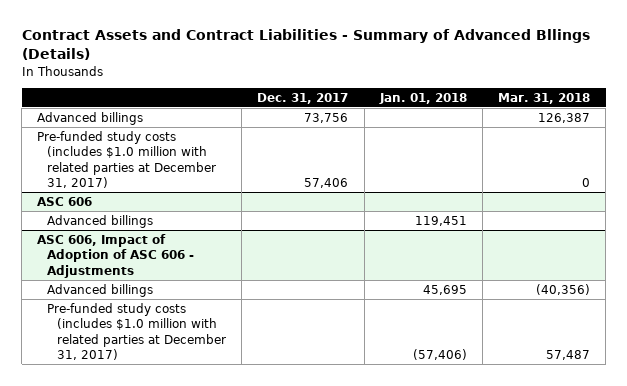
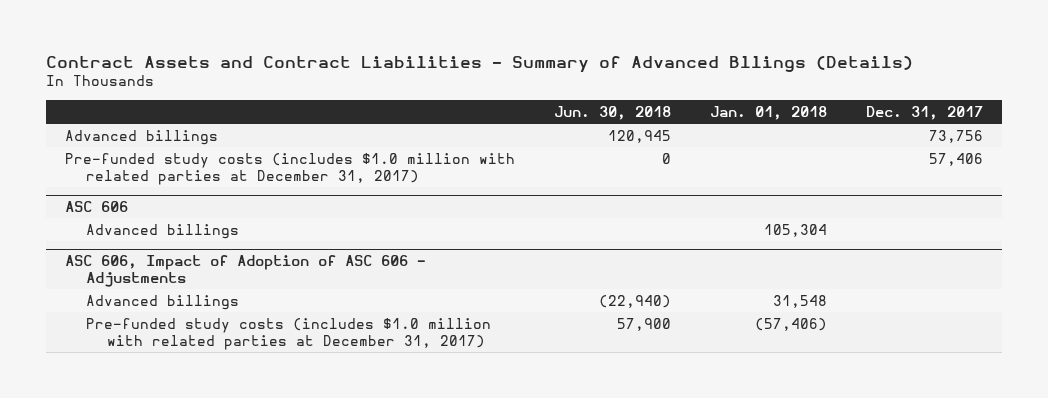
- | Dec. 31, 2017 | Jan. 01, 2018 | Mar. 31, 2018
+ | Jun. 30, 2018 | Jan. 01, 2018 | Dec. 31, 2017
@ ASC 606
- Advanced billings | | 119,451 |
+ Advanced billings | | 105,304 |
@ ASC 606, Impact of Adoption of ASC 606 - Adjustments
- Advanced billings | | 45,695 | (40,356)
+ Advanced billings | (22,940) | 31,548 |

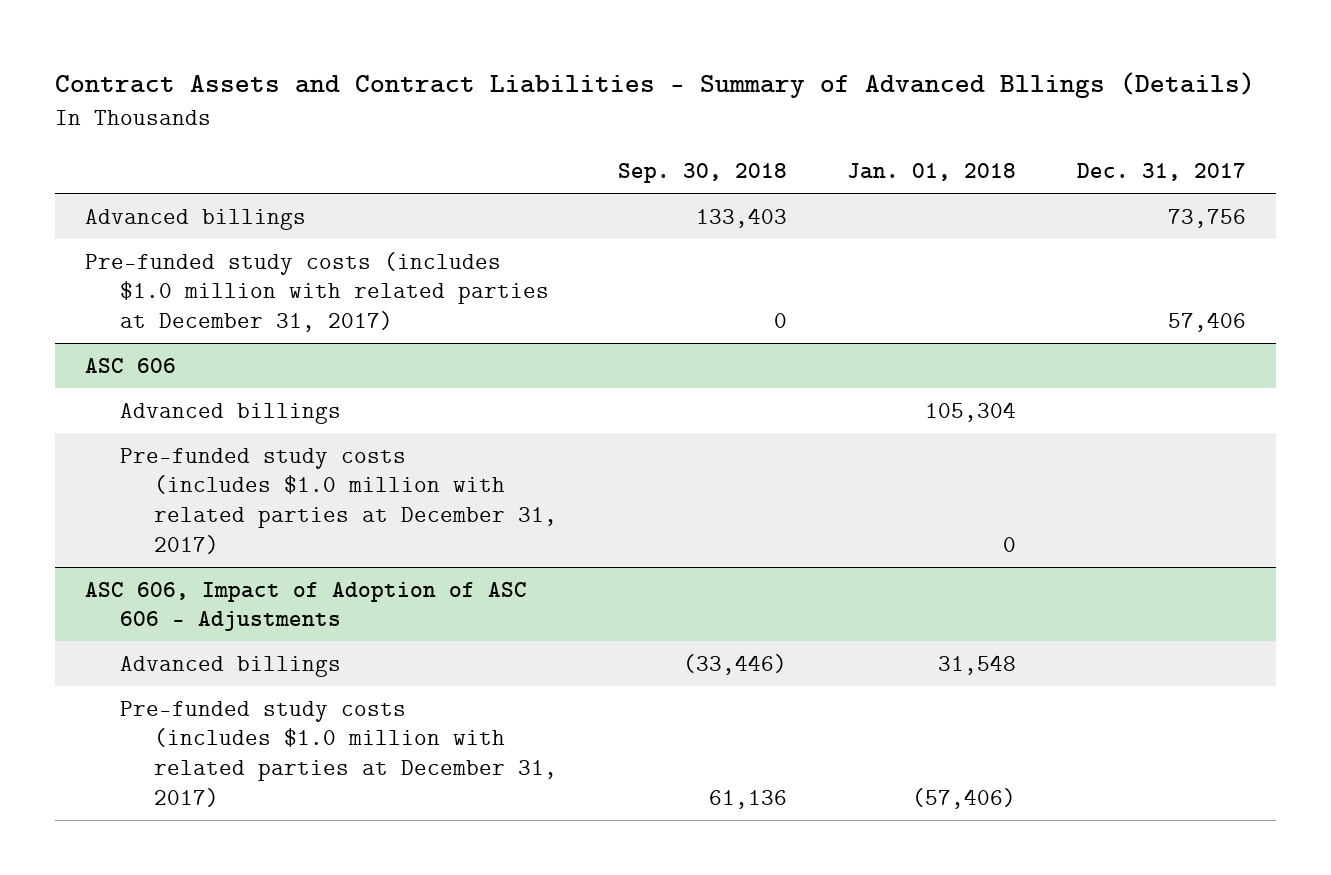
- | Jun. 30, 2018 | Jan. 01, 2018 | Dec. 31, 2017
+ | Sep. 30, 2018 | Jan. 01, 2018 | Dec. 31, 2017
@ ASC 606
+ Pre-funded study costs (includes $1.0 million with related parties at December 31, 2017) | | 0 |

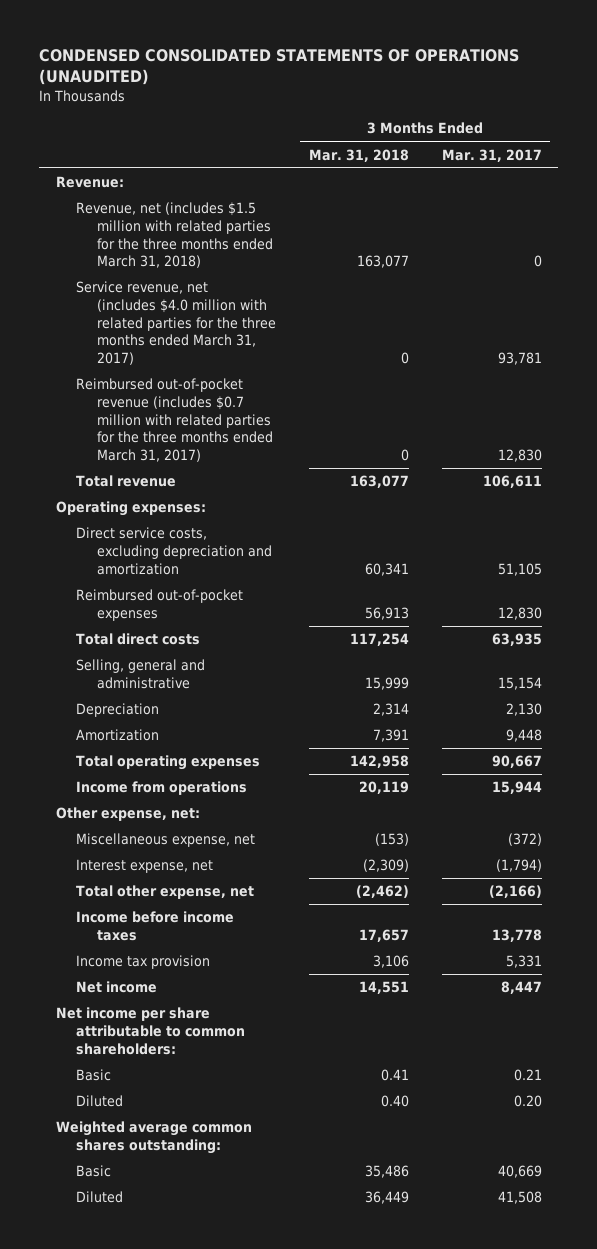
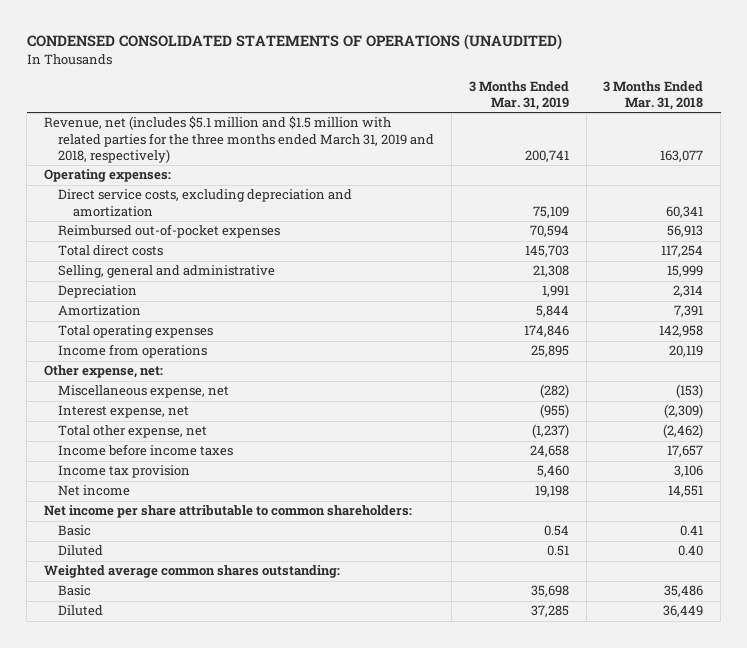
- | 3 Months Ended Mar. 31, 2018 | 3 Months Ended Mar. 31, 2017
+ | 3 Months Ended Mar. 31, 2019 | 3 Months Ended Mar. 31, 2018
- Revenue:
- Revenue, net (includes $1.5 million with related parties for the three months ended March 31, 2018) | 163,077 | 0
- Service revenue, net (includes $4.0 million with related parties for the three months ended March 31, 2017) | 0 | 93,781
- Reimbursed out-of-pocket revenue (includes $0.7 million with related parties for the three months ended March 31, 2017) | 0 | 12,830
- Total revenue | 163,077 | 106,611
+ Revenue, net (includes $5.1 million and $1.5 million with related parties for the three months ended March 31, 2019 and 2018, respectively) | 200,741 | 163,077

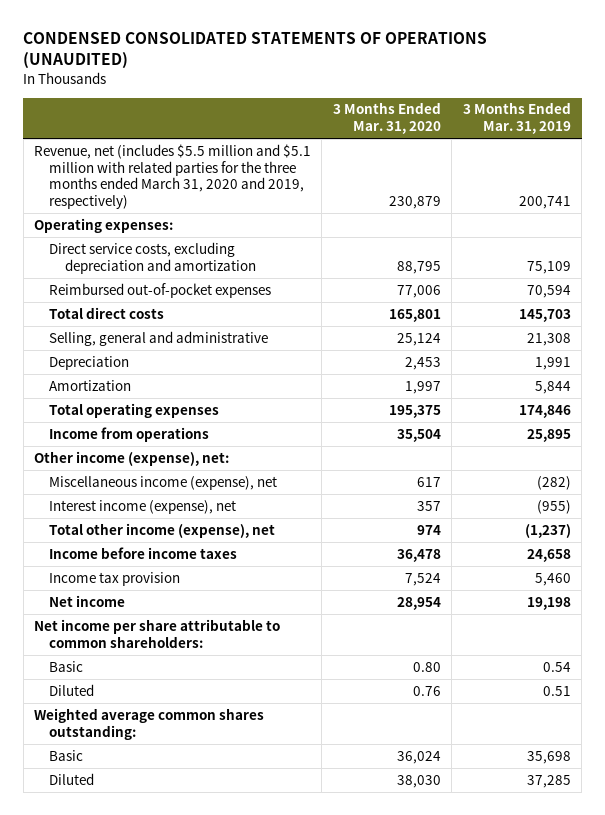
- | 3 Months Ended Mar. 31, 2019 | 3 Months Ended Mar. 31, 2018
+ | 3 Months Ended Mar. 31, 2020 | 3 Months Ended Mar. 31, 2019
- Revenue, net (includes $5.1 million and $1.5 million with related parties for the three months ended March 31, 2019 and 2018, respectively) | 200,741 | 163,077
+ Revenue, net (includes $5.5 million and $5.1 million with related parties for the three months ended March 31, 2020 and 2019, respectively) | 230,879 | 200,741
- Other expense, net:
- Miscellaneous expense, net | (282) | (153)
- Interest expense, net | (955) | (2,309)
- Total other expense, net | (1,237) | (2,462)
+ Other income (expense), net:
+ Miscellaneous income (expense), net | 617 | (282)
+ Interest income (expense), net | 357 | (955)
+ Total other income (expense), net | 974 | (1,237)

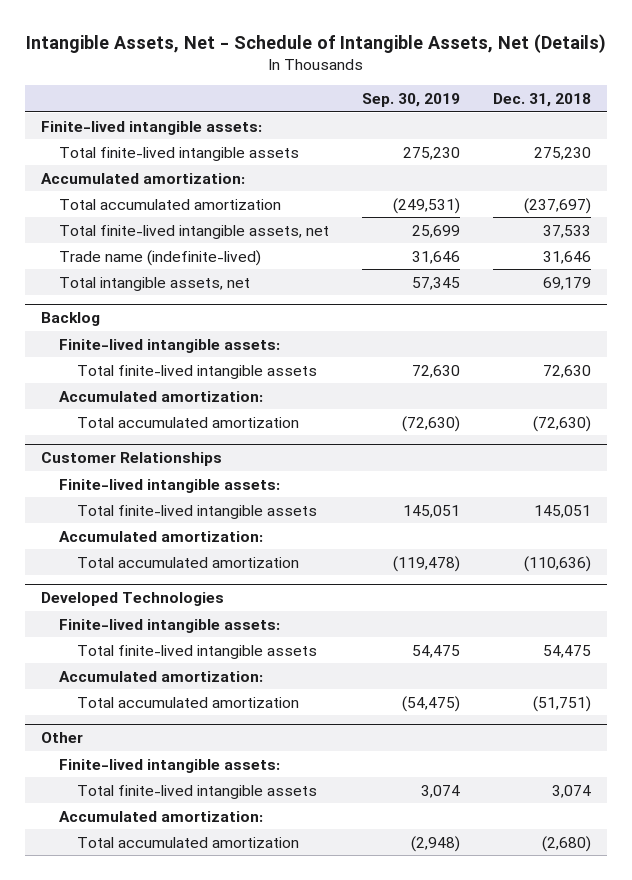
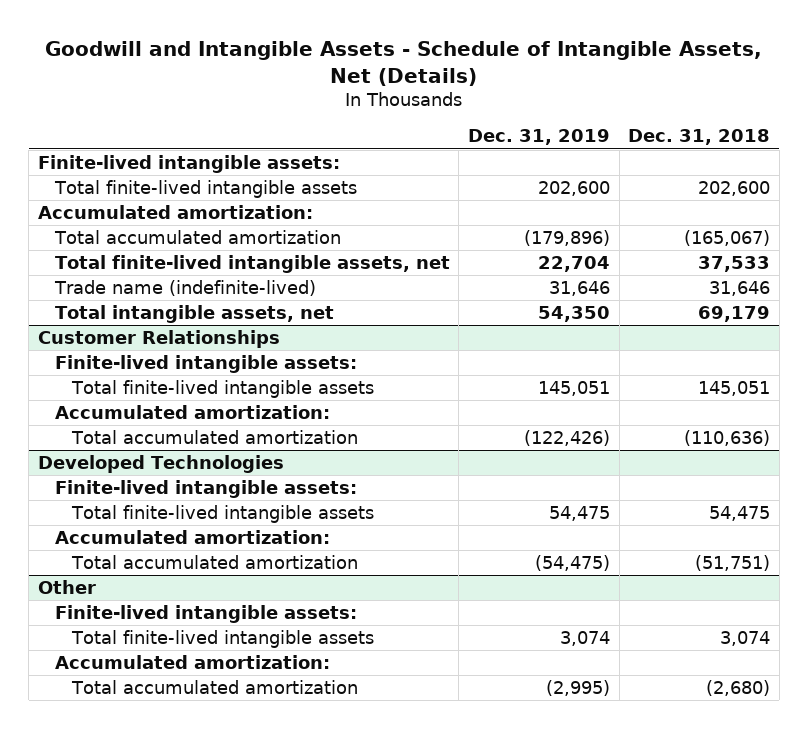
- Intangible Assets, Net - Schedule of Intangible Assets, Net (Details)
+ Goodwill and Intangible Assets - Schedule of Intangible Assets, Net (Details)
- | Sep. 30, 2019 | Dec. 31, 2018
+ | Dec. 31, 2019 | Dec. 31, 2018
- Total finite-lived intangible assets | 275,230 | 275,230
+ Total finite-lived intangible assets | 202,600 | 202,600
- Total accumulated amortization | (249,531) | (237,697)
+ Total accumulated amortization | (179,896) | (165,067)
- Backlog
- Finite-lived intangible assets:
- Total finite-lived intangible assets | 72,630 | 72,630
- Accumulated amortization:
- Total accumulated amortization | (72,630) | (72,630)

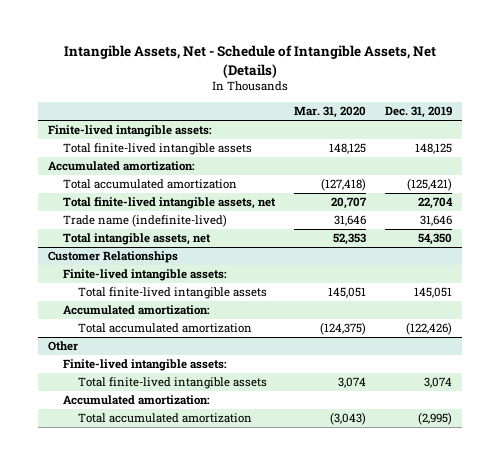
- Goodwill and Intangible Assets - Schedule of Intangible Assets, Net (Details)
+ Intangible Assets, Net - Schedule of Intangible Assets, Net (Details)
- | Dec. 31, 2019 | Dec. 31, 2018
+ | Mar. 31, 2020 | Dec. 31, 2019
- Total finite-lived intangible assets | 202,600 | 202,600
+ Total finite-lived intangible assets | 148,125 | 148,125
- Total accumulated amortization | (179,896) | (165,067)
+ Total accumulated amortization | (127,418) | (125,421)
- Developed Technologies
- Finite-lived intangible assets:
- Total finite-lived intangible assets | 54,475 | 54,475
- Accumulated amortization:
- Total accumulated amortization | (54,475) | (51,751)

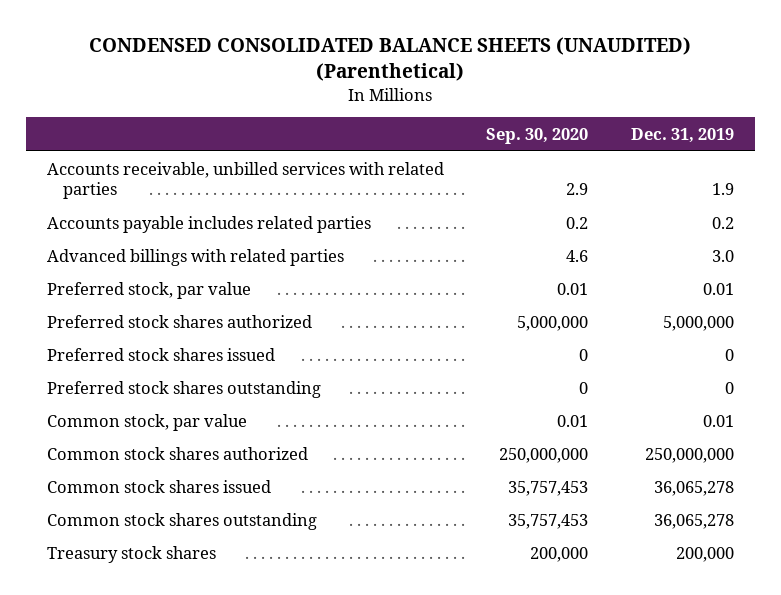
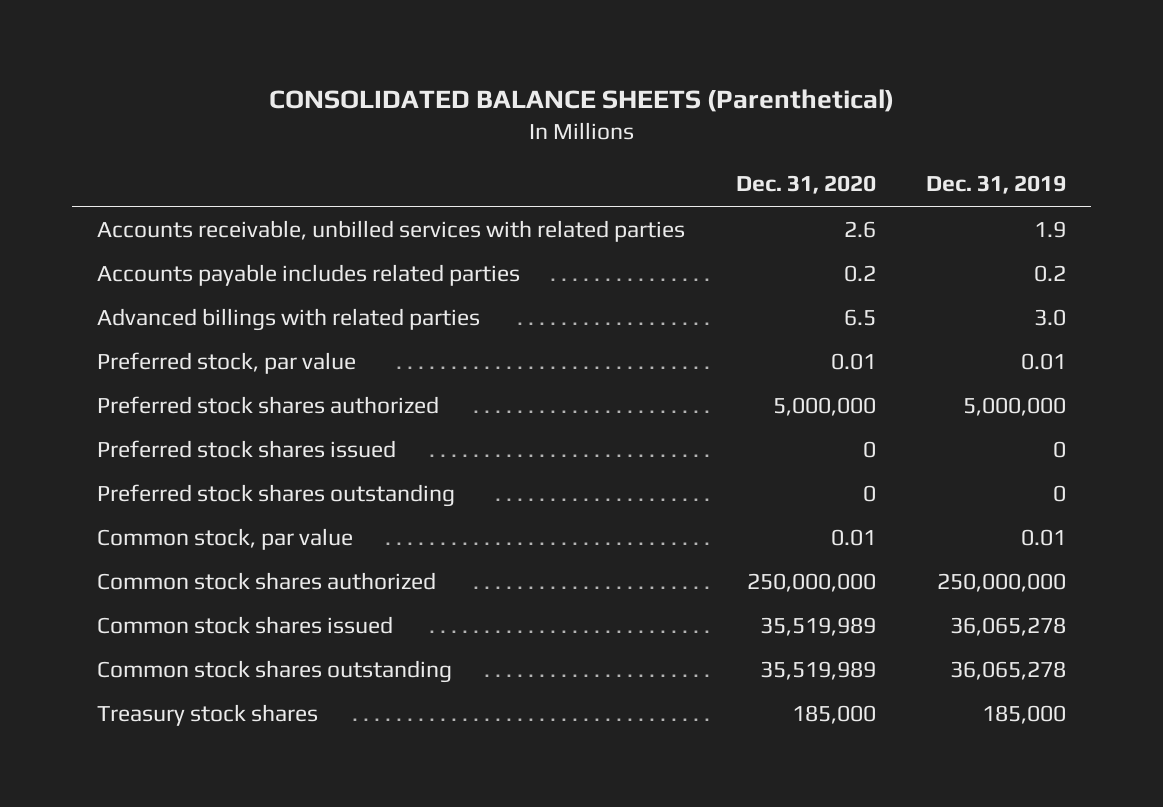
- CONDENSED CONSOLIDATED BALANCE SHEETS (UNAUDITED) (Parenthetical)
+ CONSOLIDATED BALANCE SHEETS (Parenthetical)
- | Sep. 30, 2020 | Dec. 31, 2019
+ | Dec. 31, 2020 | Dec. 31, 2019
- Treasury stock shares | 200,000 | 200,000
+ Treasury stock shares | 185,000 | 185,000

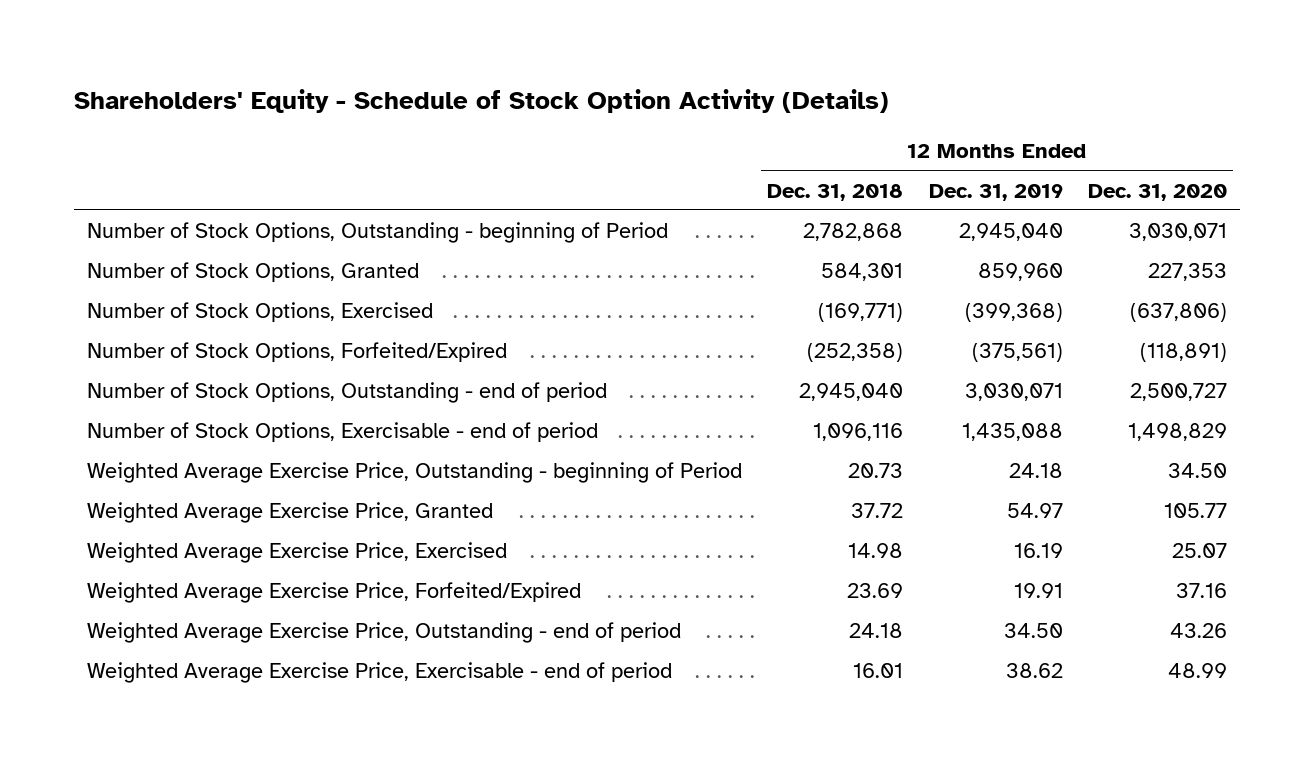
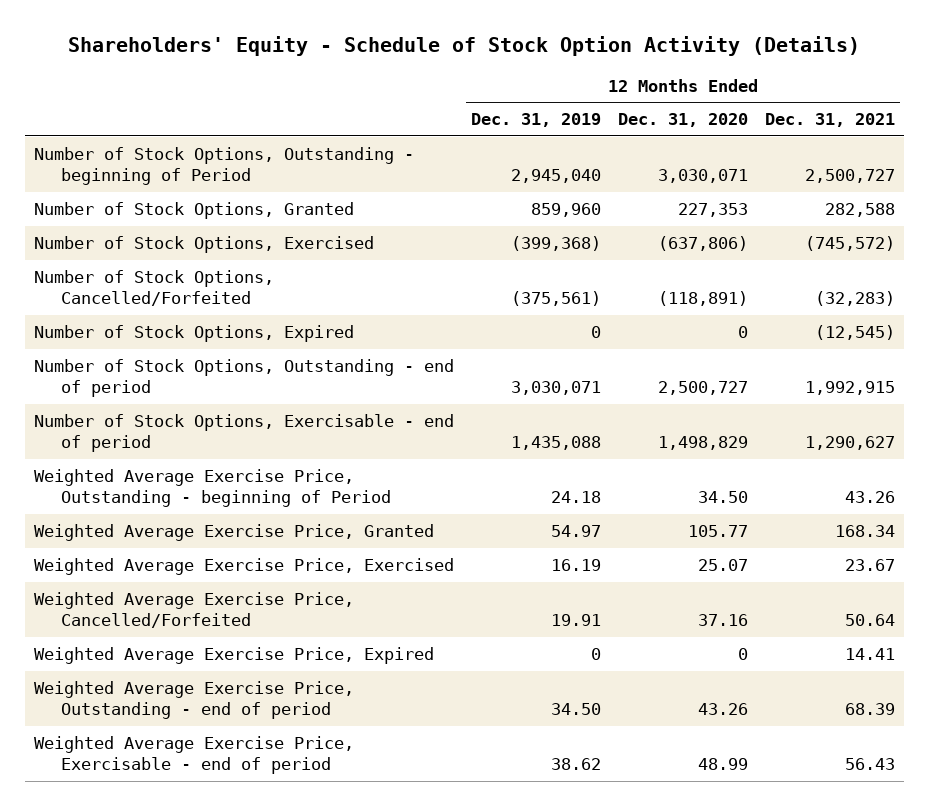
- | 12 Months Ended Dec. 31, 2018 | 12 Months Ended Dec. 31, 2019 | 12 Months Ended Dec. 31, 2020
+ | 12 Months Ended Dec. 31, 2019 | 12 Months Ended Dec. 31, 2020 | 12 Months Ended Dec. 31, 2021
- Number of Stock Options, Forfeited/Expired | (252,358) | (375,561) | (118,891)
+ Number of Stock Options, Cancelled/Forfeited | (375,561) | (118,891) | (32,283)
+ Number of Stock Options, Expired | 0 | 0 | (12,545)
- Weighted Average Exercise Price, Forfeited/Expired | 23.69 | 19.91 | 37.16
+ Weighted Average Exercise Price, Cancelled/Forfeited | 19.91 | 37.16 | 50.64
+ Weighted Average Exercise Price, Expired | 0 | 0 | 14.41

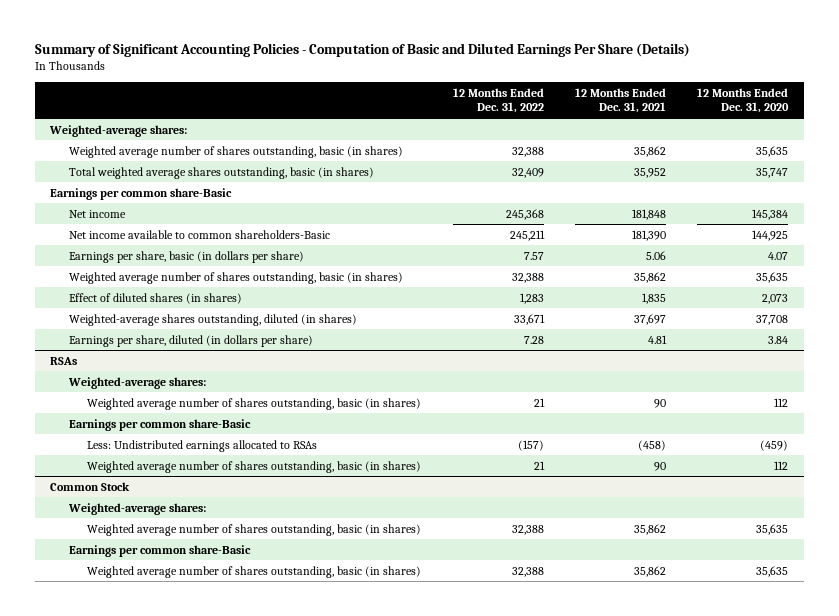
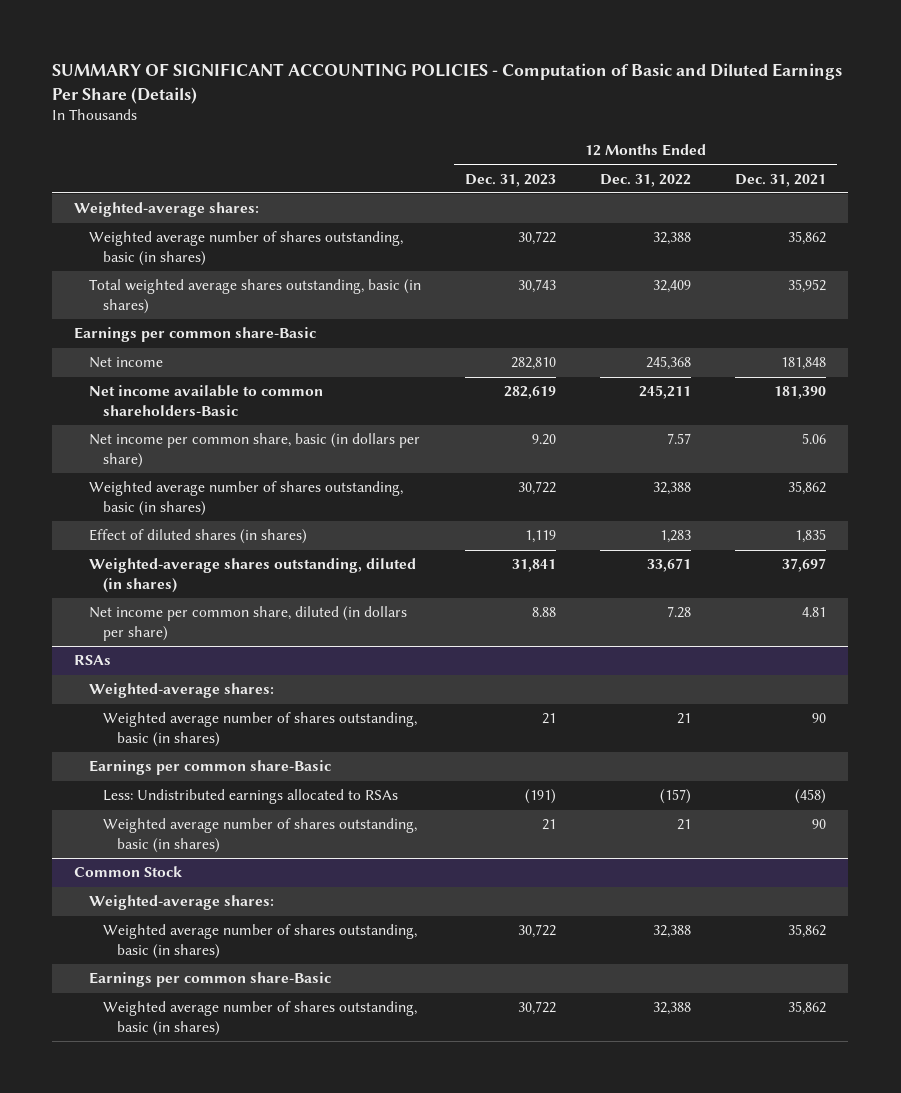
- Summary of Significant Accounting Policies - Computation of Basic and Diluted Earnings Per Share (Details)
+ SUMMARY OF SIGNIFICANT ACCOUNTING POLICIES - Computation of Basic and Diluted Earnings Per Share (Details)
- | 12 Months Ended Dec. 31, 2022 | 12 Months Ended Dec. 31, 2021 | 12 Months Ended Dec. 31, 2020
+ | 12 Months Ended Dec. 31, 2023 | 12 Months Ended Dec. 31, 2022 | 12 Months Ended Dec. 31, 2021
- Earnings per share, basic (in dollars per share) | 7.57 | 5.06 | 4.07
+ Net income per common share, basic (in dollars per share) | 9.20 | 7.57 | 5.06
- Earnings per share, diluted (in dollars per share) | 7.28 | 4.81 | 3.84
+ Net income per common share, diluted (in dollars per share) | 8.88 | 7.28 | 4.81

